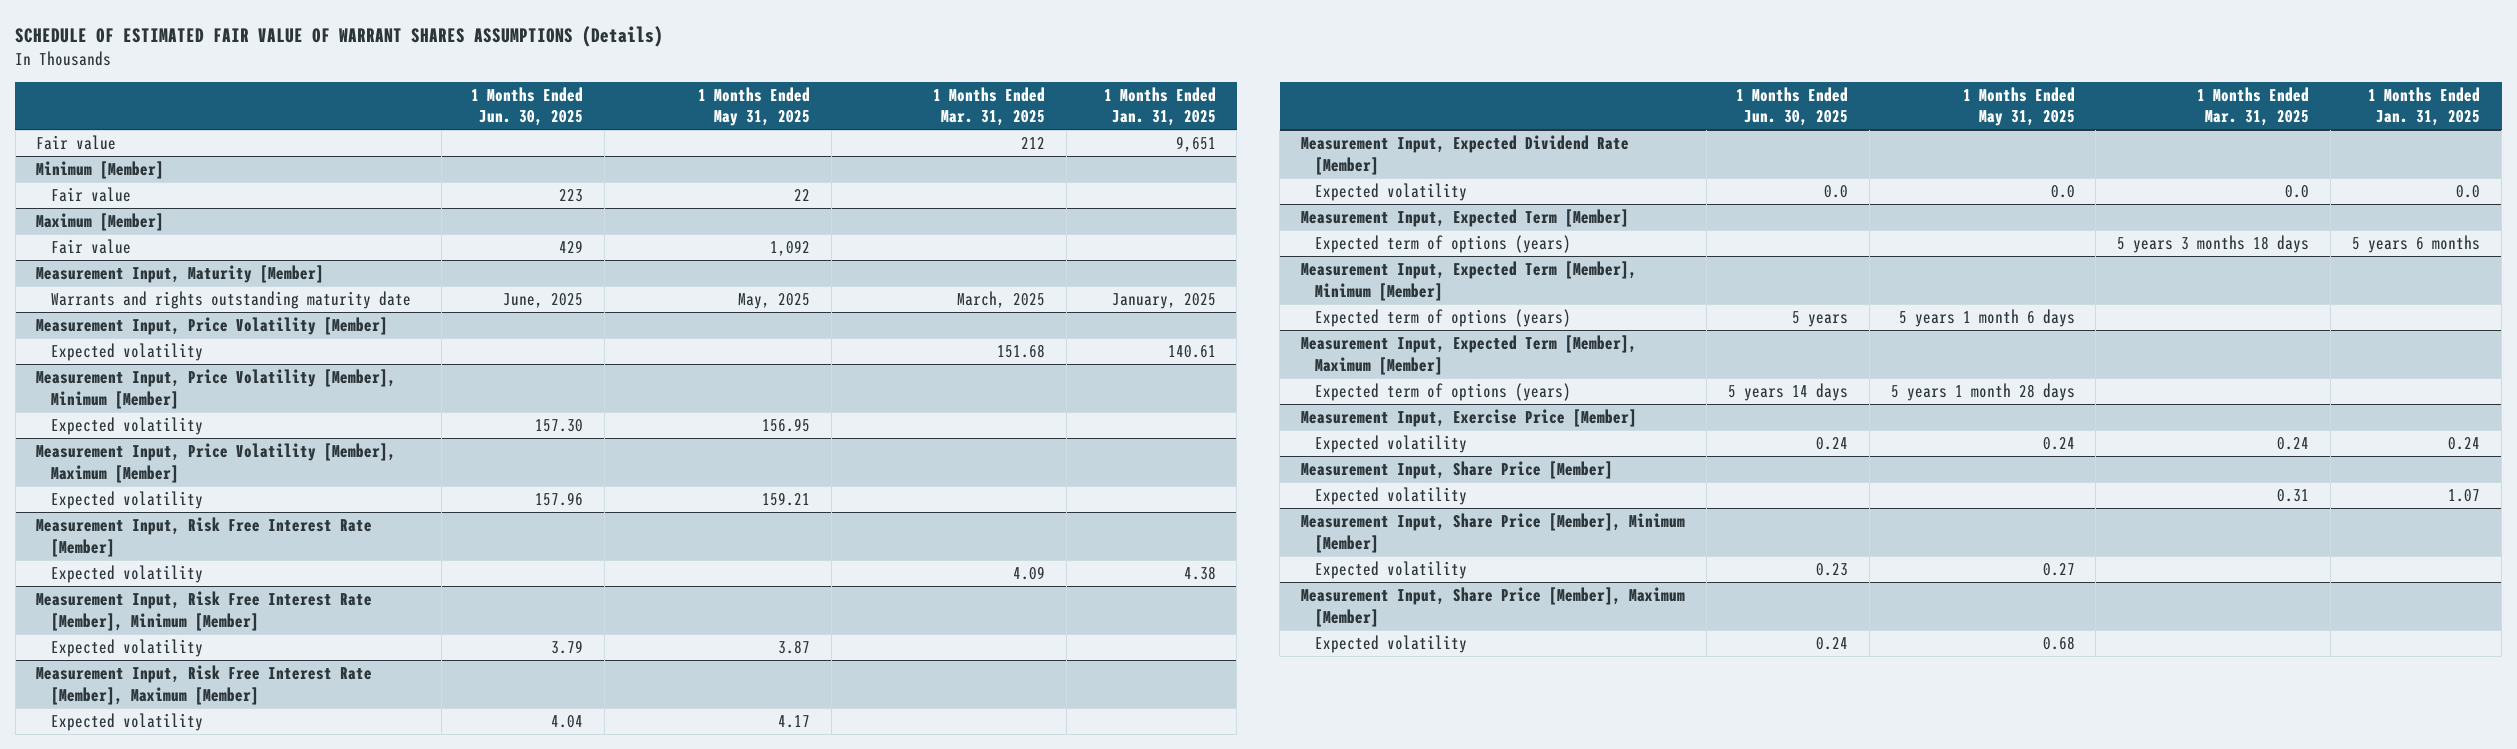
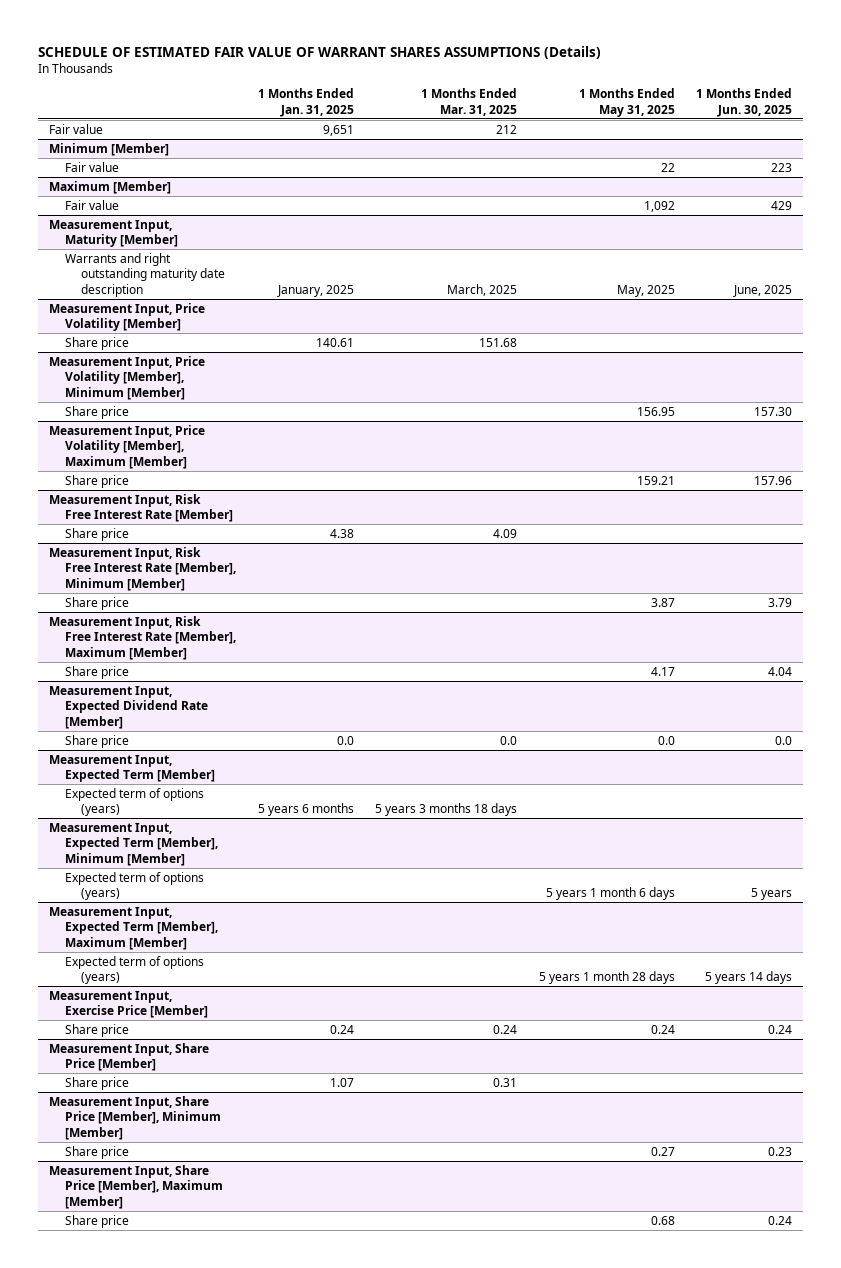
- | 1 Months Ended Jun. 30, 2025 | 1 Months Ended May 31, 2025 | 1 Months Ended Mar. 31, 2025 | 1 Months Ended Jan. 31, 2025
+ | 1 Months Ended Jan. 31, 2025 | 1 Months Ended Mar. 31, 2025 | 1 Months Ended May 31, 2025 | 1 Months Ended Jun. 30, 2025
@ Measurement Input, Maturity [Member]
- Warrants and rights outstanding maturity date | June, 2025 | May, 2025 | March, 2025 | January, 2025
+ Warrants and right outstanding maturity date description | January, 2025 | March, 2025 | May, 2025 | June, 2025
@ Measurement Input, Price Volatility [Member]
- Expected volatility | | | 151.68 | 140.61
+ Share price | 140.61 | 151.68 | |
@ Measurement Input, Price Volatility [Member], Minimum [Member]
- Expected volatility | 157.30 | 156.95 | |
+ Share price | | | 156.95 | 157.30
@ Measurement Input, Price Volatility [Member], Maximum [Member]
- Expected volatility | 157.96 | 159.21 | |
+ Share price | | | 159.21 | 157.96
@ Measurement Input, Risk Free Interest Rate [Member]
- Expected volatility | | | 4.09 | 4.38
+ Share price | 4.38 | 4.09 | |
@ Measurement Input, Risk Free Interest Rate [Member], Minimum [Member]
- Expected volatility | 3.79 | 3.87 | |
+ Share price | | | 3.87 | 3.79
@ Measurement Input, Risk Free Interest Rate [Member], Maximum [Member]
- Expected volatility | 4.04 | 4.17 | |
+ Share price | | | 4.17 | 4.04
@ Measurement Input, Expected Dividend Rate [Member]
- Expected volatility | 0.0 | 0.0 | 0.0 | 0.0
+ Share price | 0.0 | 0.0 | 0.0 | 0.0
@ Measurement Input, Exercise Price [Member]
- Expected volatility | 0.24 | 0.24 | 0.24 | 0.24
+ Share price | 0.24 | 0.24 | 0.24 | 0.24
@ Measurement Input, Share Price [Member]
- Expected volatility | | | 0.31 | 1.07
+ Share price | 1.07 | 0.31 | |
@ Measurement Input, Share Price [Member], Minimum [Member]
- Expected volatility | 0.23 | 0.27 | |
+ Share price | | | 0.27 | 0.23
@ Measurement Input, Share Price [Member], Maximum [Member]
- Expected volatility | 0.24 | 0.68 | |
+ Share price | | | 0.68 | 0.24

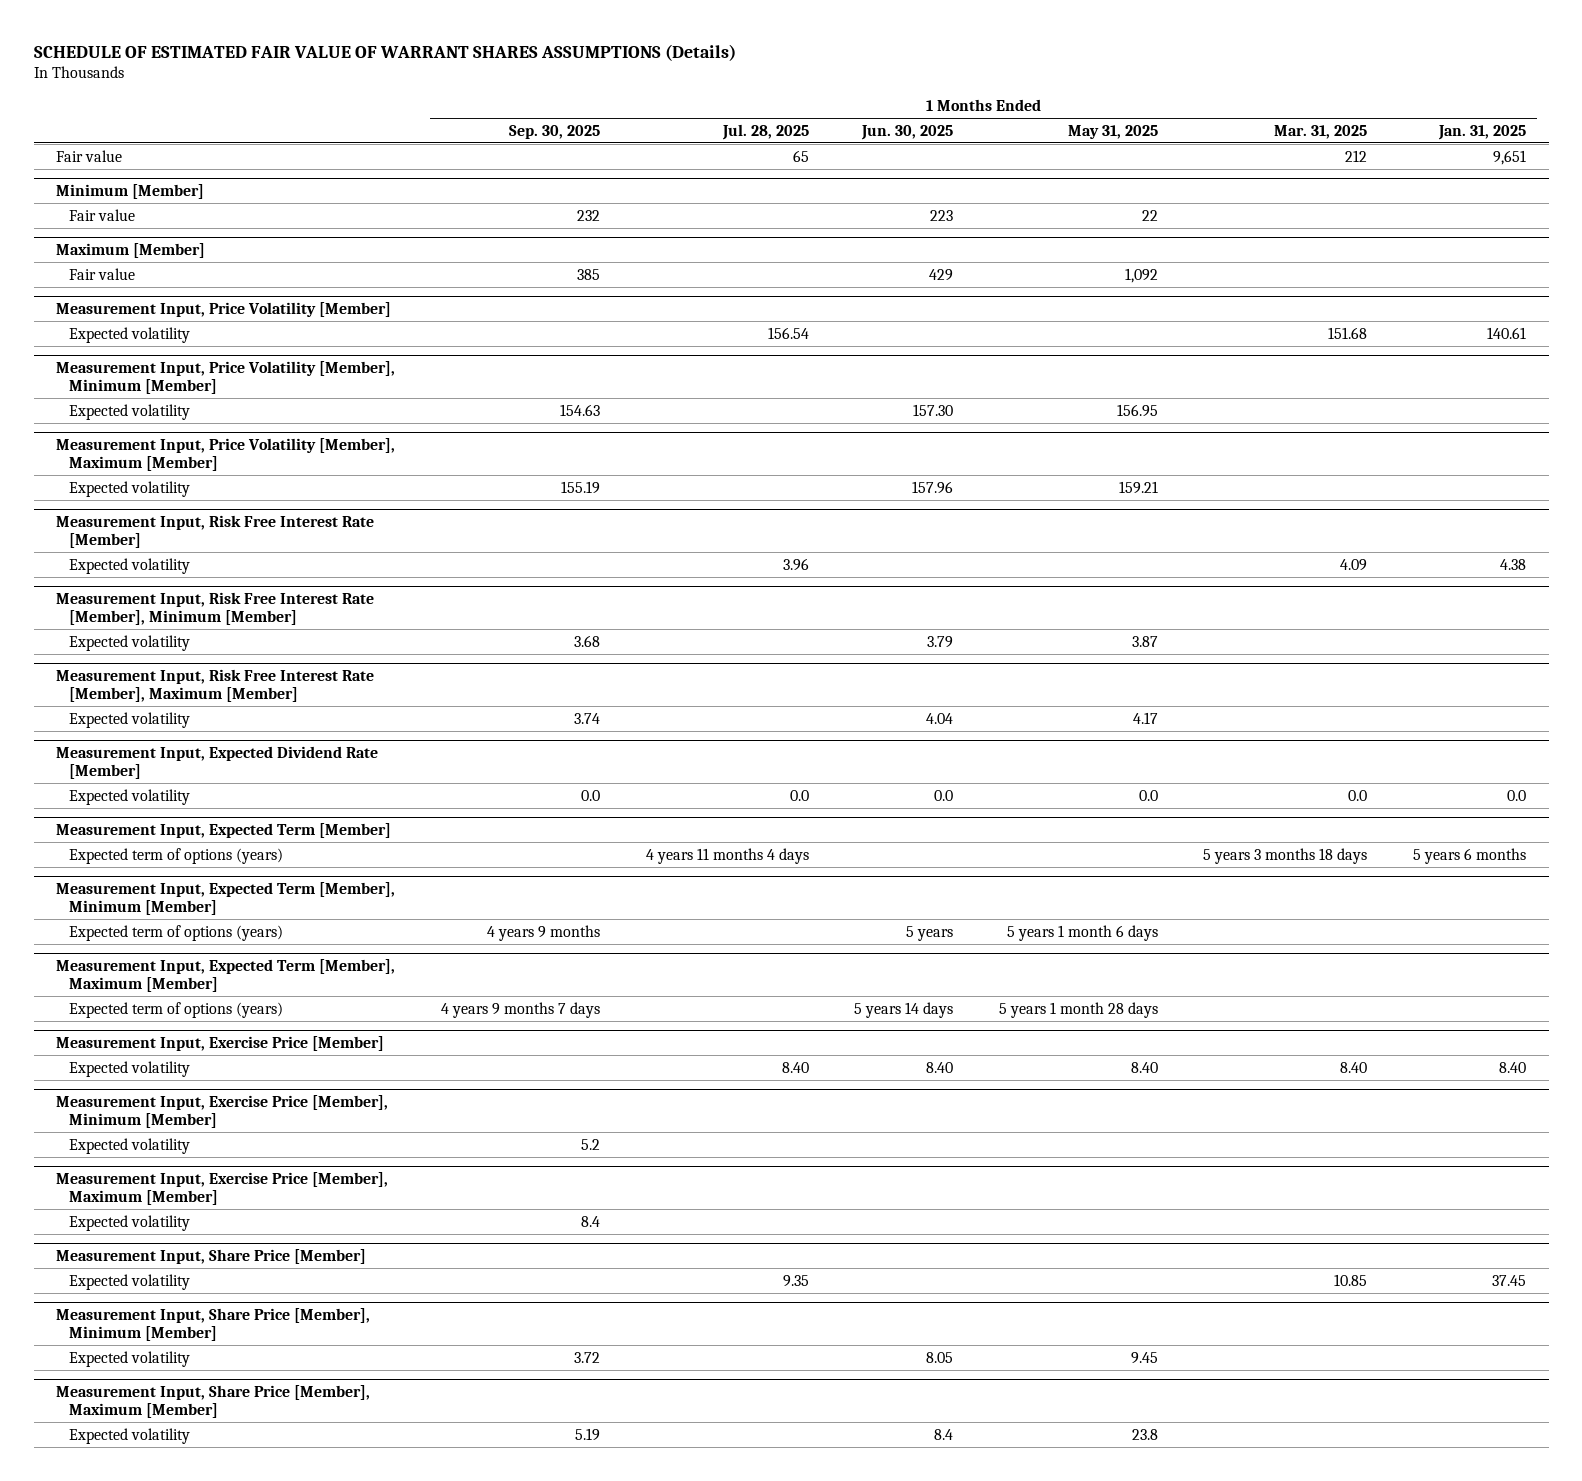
- | 1 Months Ended Jan. 31, 2025 | 1 Months Ended Mar. 31, 2025 | 1 Months Ended May 31, 2025 | 1 Months Ended Jun. 30, 2025
+ | 1 Months Ended Sep. 30, 2025 | 1 Months Ended Jul. 28, 2025 | 1 Months Ended Jun. 30, 2025 | 1 Months Ended May 31, 2025 | 1 Months Ended Mar. 31, 2025 | 1 Months Ended Jan. 31, 2025
- Measurement Input, Maturity [Member]
- Warrants and right outstanding maturity date description | January, 2025 | March, 2025 | May, 2025 | June, 2025
@ Measurement Input, Price Volatility [Member]
- Share price | 140.61 | 151.68 | |
+ Expected volatility | | 156.54 | | | 151.68 | 140.61
@ Measurement Input, Price Volatility [Member], Minimum [Member]
- Share price | | | 156.95 | 157.30
+ Expected volatility | 154.63 | | 157.30 | 156.95 | |
@ Measurement Input, Price Volatility [Member], Maximum [Member]
- Share price | | | 159.21 | 157.96
+ Expected volatility | 155.19 | | 157.96 | 159.21 | |
@ Measurement Input, Risk Free Interest Rate [Member]
- Share price | 4.38 | 4.09 | |
+ Expected volatility | | 3.96 | | | 4.09 | 4.38
@ Measurement Input, Risk Free Interest Rate [Member], Minimum [Member]
- Share price | | | 3.87 | 3.79
+ Expected volatility | 3.68 | | 3.79 | 3.87 | |
@ Measurement Input, Risk Free Interest Rate [Member], Maximum [Member]
- Share price | | | 4.17 | 4.04
+ Expected volatility | 3.74 | | 4.04 | 4.17 | |
@ Measurement Input, Expected Dividend Rate [Member]
- Share price | 0.0 | 0.0 | 0.0 | 0.0
+ Expected volatility | 0.0 | 0.0 | 0.0 | 0.0 | 0.0 | 0.0
@ Measurement Input, Exercise Price [Member]
- Share price | 0.24 | 0.24 | 0.24 | 0.24
+ Expected volatility | | 8.40 | 8.40 | 8.40 | 8.40 | 8.40
+ Measurement Input, Exercise Price [Member], Minimum [Member]
+ Expected volatility | 5.2 | | | | |
+ Measurement Input, Exercise Price [Member], Maximum [Member]
+ Expected volatility | 8.4 | | | | |
@ Measurement Input, Share Price [Member]
- Share price | 1.07 | 0.31 | |
+ Expected volatility | | 9.35 | | | 10.85 | 37.45
@ Measurement Input, Share Price [Member], Minimum [Member]
- Share price | | | 0.27 | 0.23
+ Expected volatility | 3.72 | | 8.05 | 9.45 | |
@ Measurement Input, Share Price [Member], Maximum [Member]
- Share price | | | 0.68 | 0.24
+ Expected volatility | 5.19 | | 8.4 | 23.8 | |

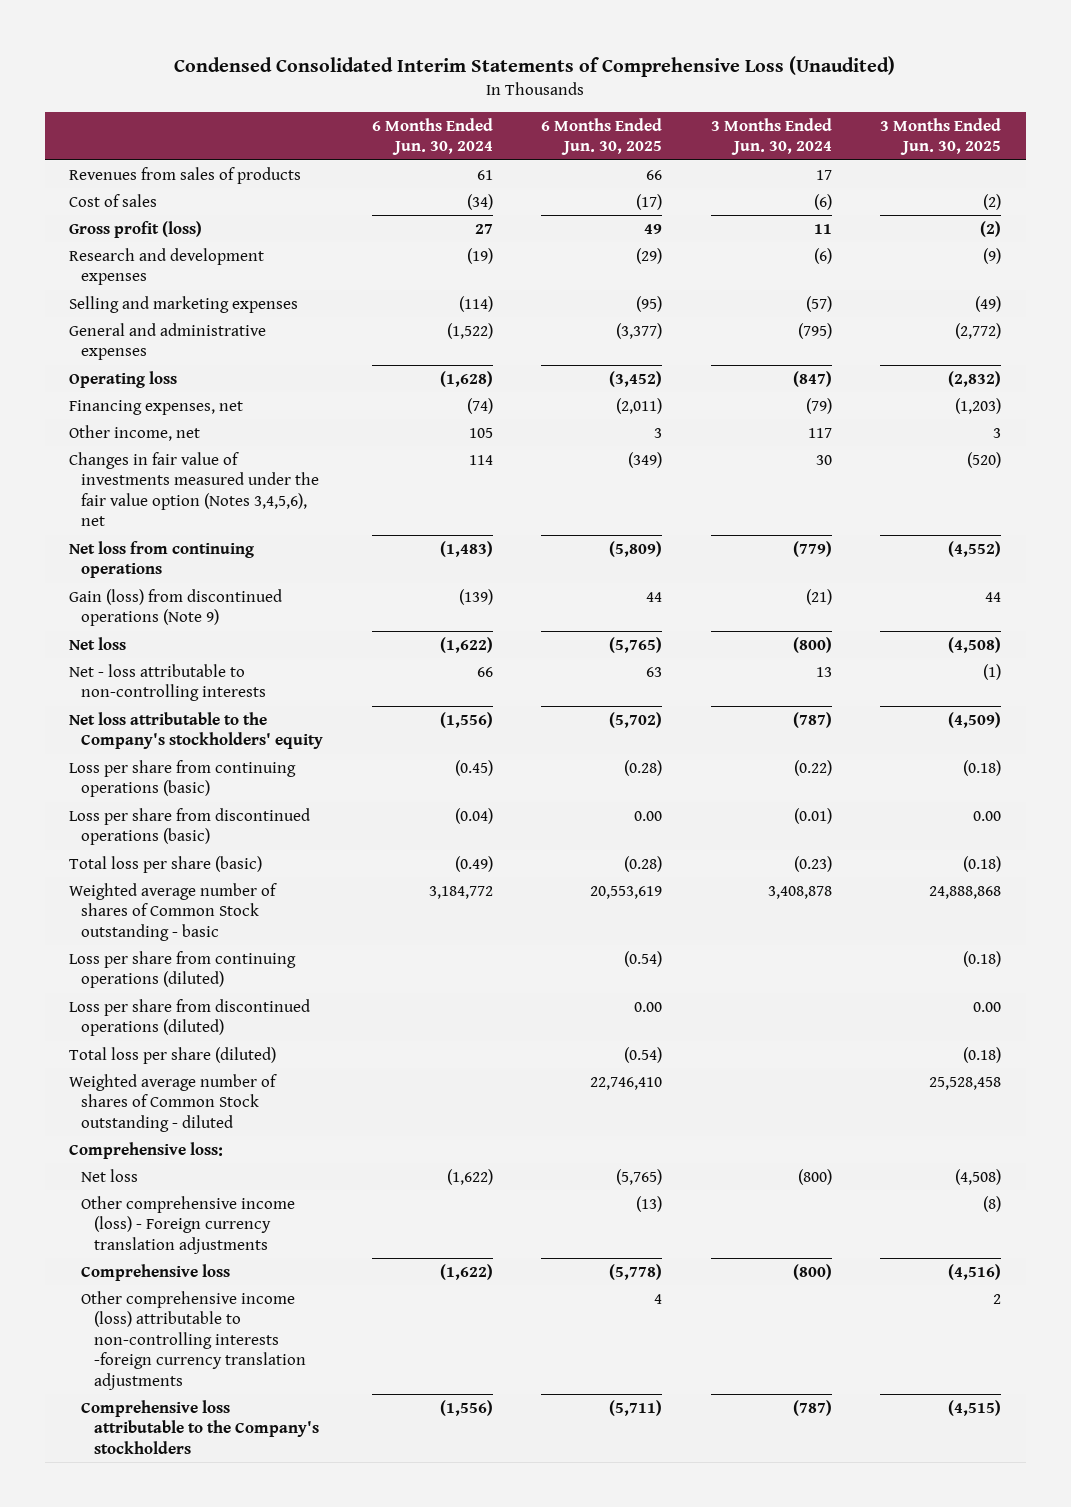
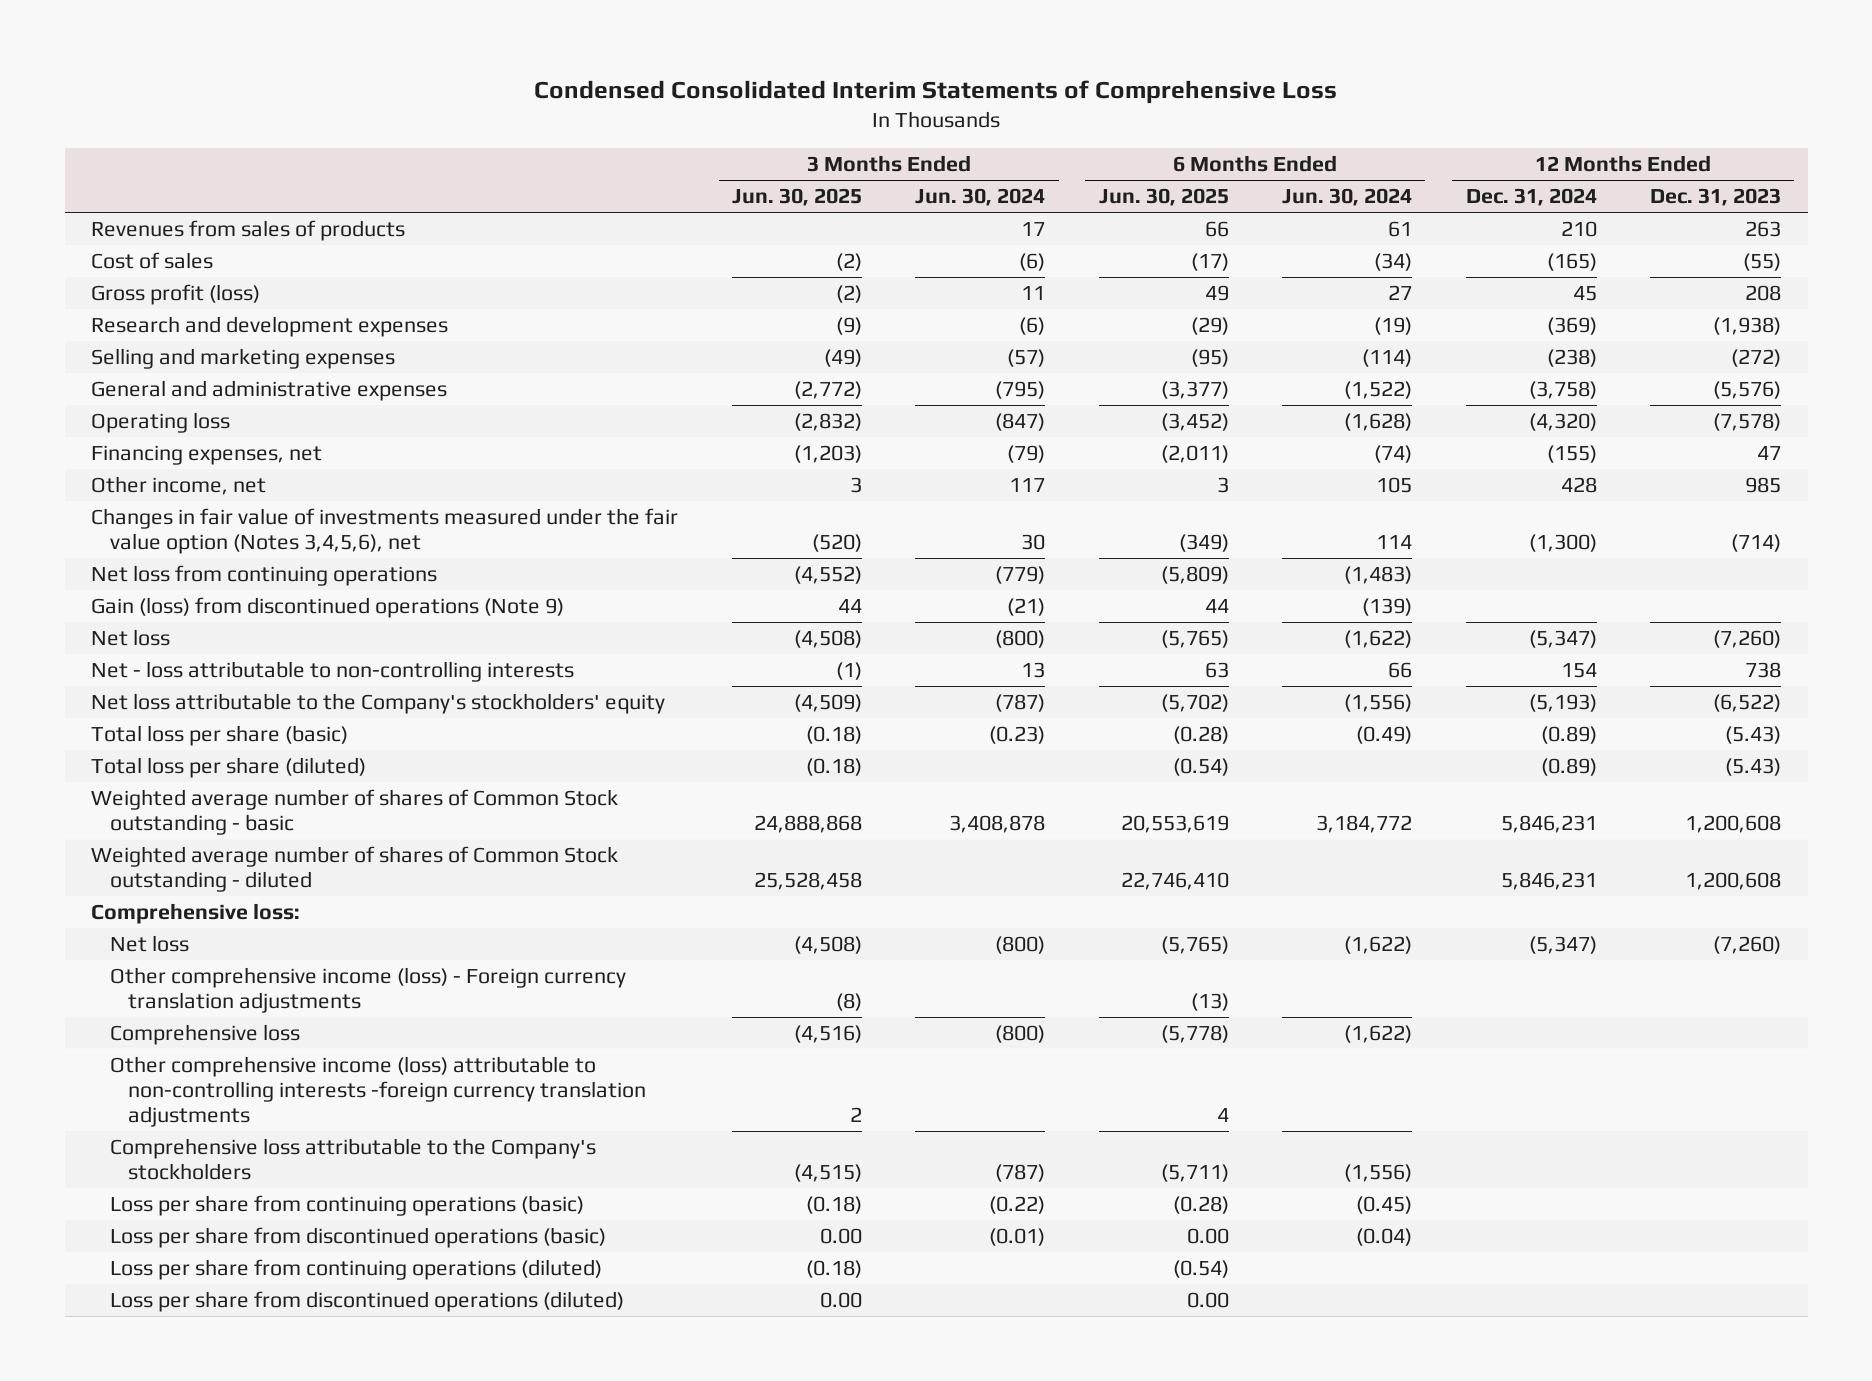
- Condensed Consolidated Interim Statements of Comprehensive Loss (Unaudited)
+ Condensed Consolidated Interim Statements of Comprehensive Loss
- | 6 Months Ended Jun. 30, 2024 | 6 Months Ended Jun. 30, 2025 | 3 Months Ended Jun. 30, 2024 | 3 Months Ended Jun. 30, 2025
+ | 3 Months Ended Jun. 30, 2025 | 3 Months Ended Jun. 30, 2024 | 6 Months Ended Jun. 30, 2025 | 6 Months Ended Jun. 30, 2024 | 12 Months Ended Dec. 31, 2024 | 12 Months Ended Dec. 31, 2023
moved down: Weighted average number of shares of Common Stock outstanding - basic | 24,888,868 | 3,408,878 | 20,553,619 | 3,184,772 | 5,846,231 | 1,200,608
moved down: Loss per share from continuing operations (basic) | (0.18) | (0.22) | (0.28) | (0.45) | |
moved down: Loss per share from discontinued operations (basic) | 0.00 | (0.01) | 0.00 | (0.04) | |
moved down: Loss per share from continuing operations (diluted) | (0.18) | | (0.54) | | |
moved down: Loss per share from discontinued operations (diluted) | 0.00 | | 0.00 | | |

